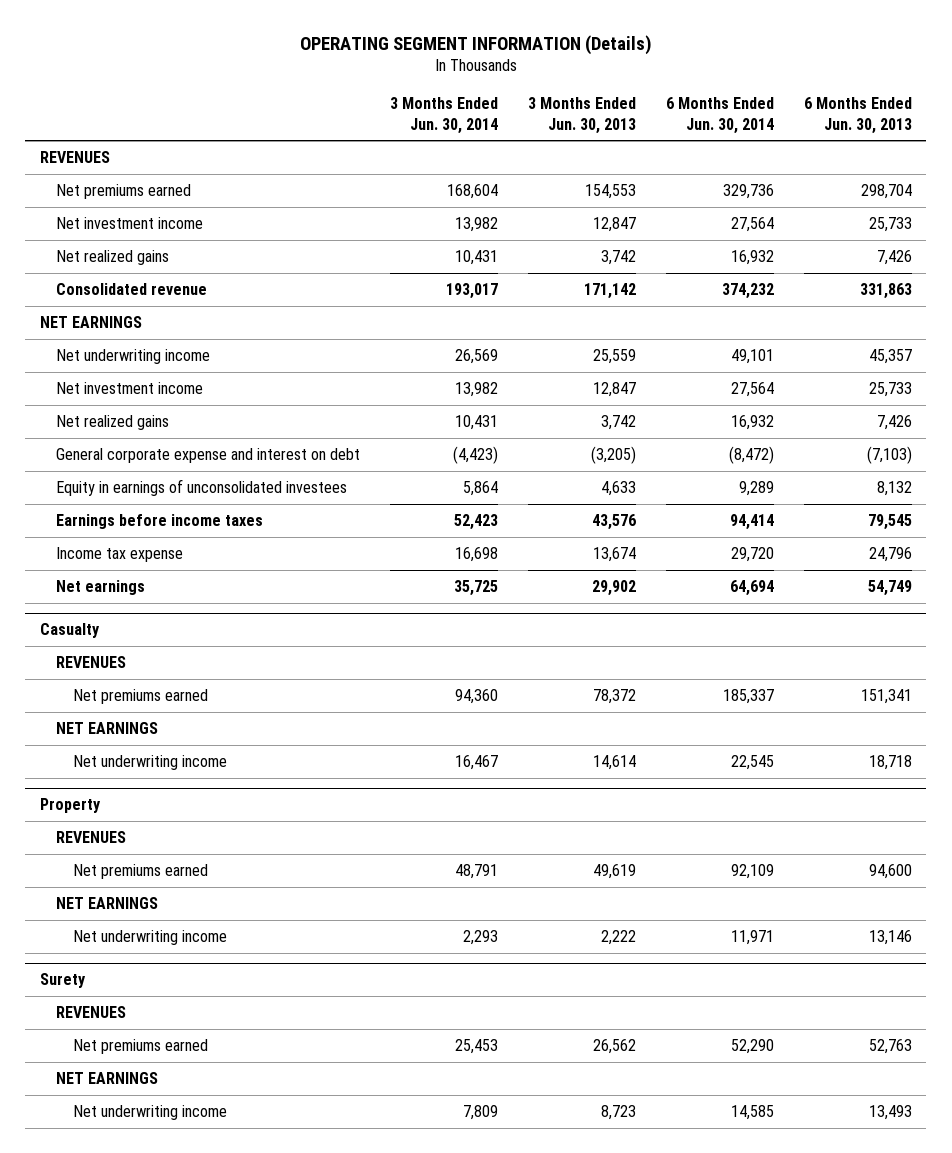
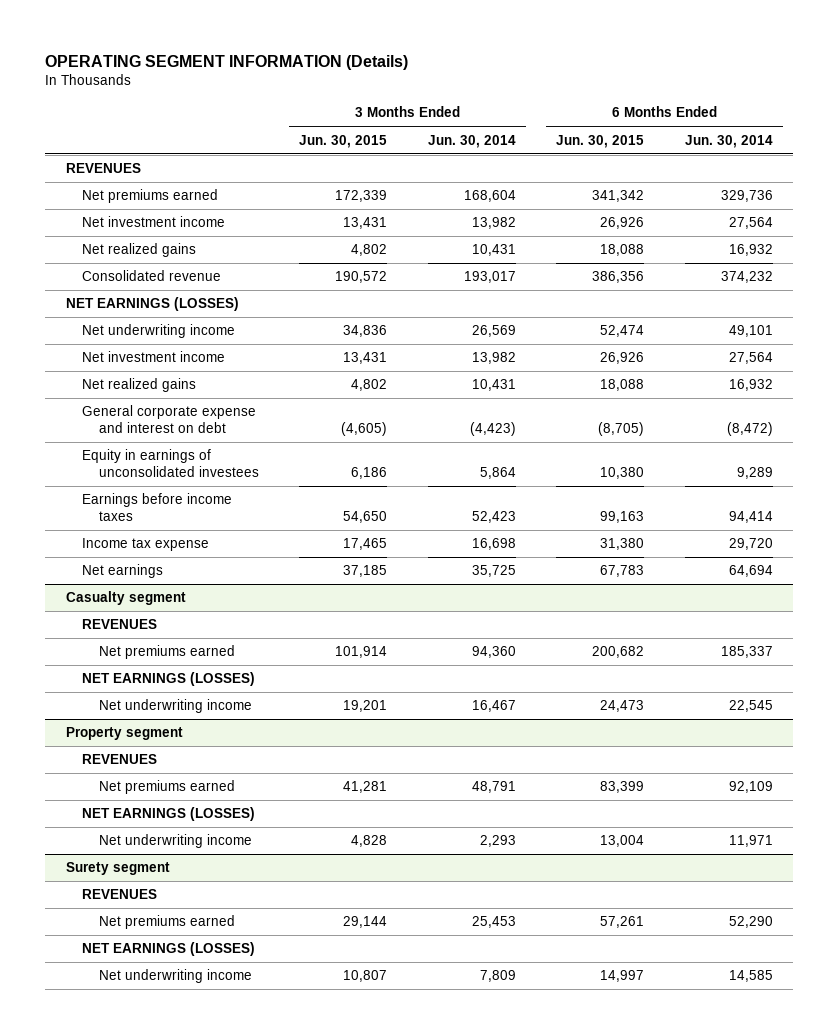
- | 3 Months Ended Jun. 30, 2014 | 3 Months Ended Jun. 30, 2013 | 6 Months Ended Jun. 30, 2014 | 6 Months Ended Jun. 30, 2013
+ | 3 Months Ended Jun. 30, 2015 | 3 Months Ended Jun. 30, 2014 | 6 Months Ended Jun. 30, 2015 | 6 Months Ended Jun. 30, 2014
- NET EARNINGS
+ NET EARNINGS (LOSSES)
- Casualty
+ Casualty segment
- NET EARNINGS
+ NET EARNINGS (LOSSES)
- Property
+ Property segment
- NET EARNINGS
+ NET EARNINGS (LOSSES)
- Surety
+ Surety segment
- NET EARNINGS
+ NET EARNINGS (LOSSES)

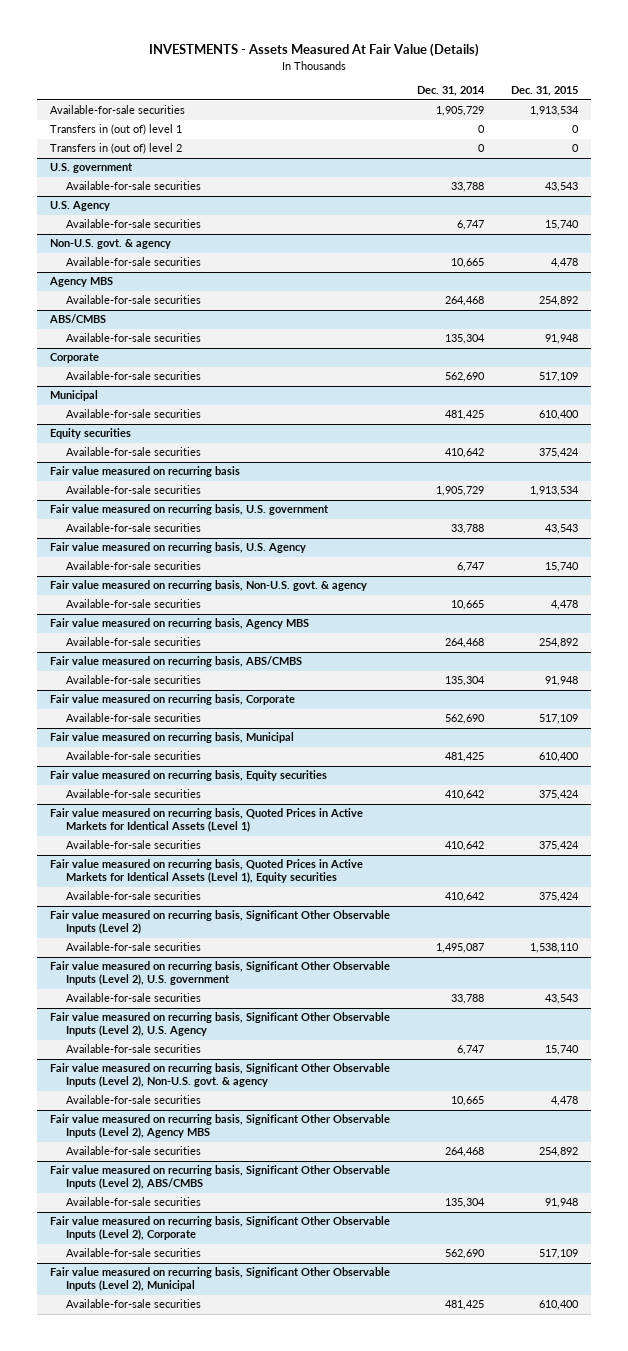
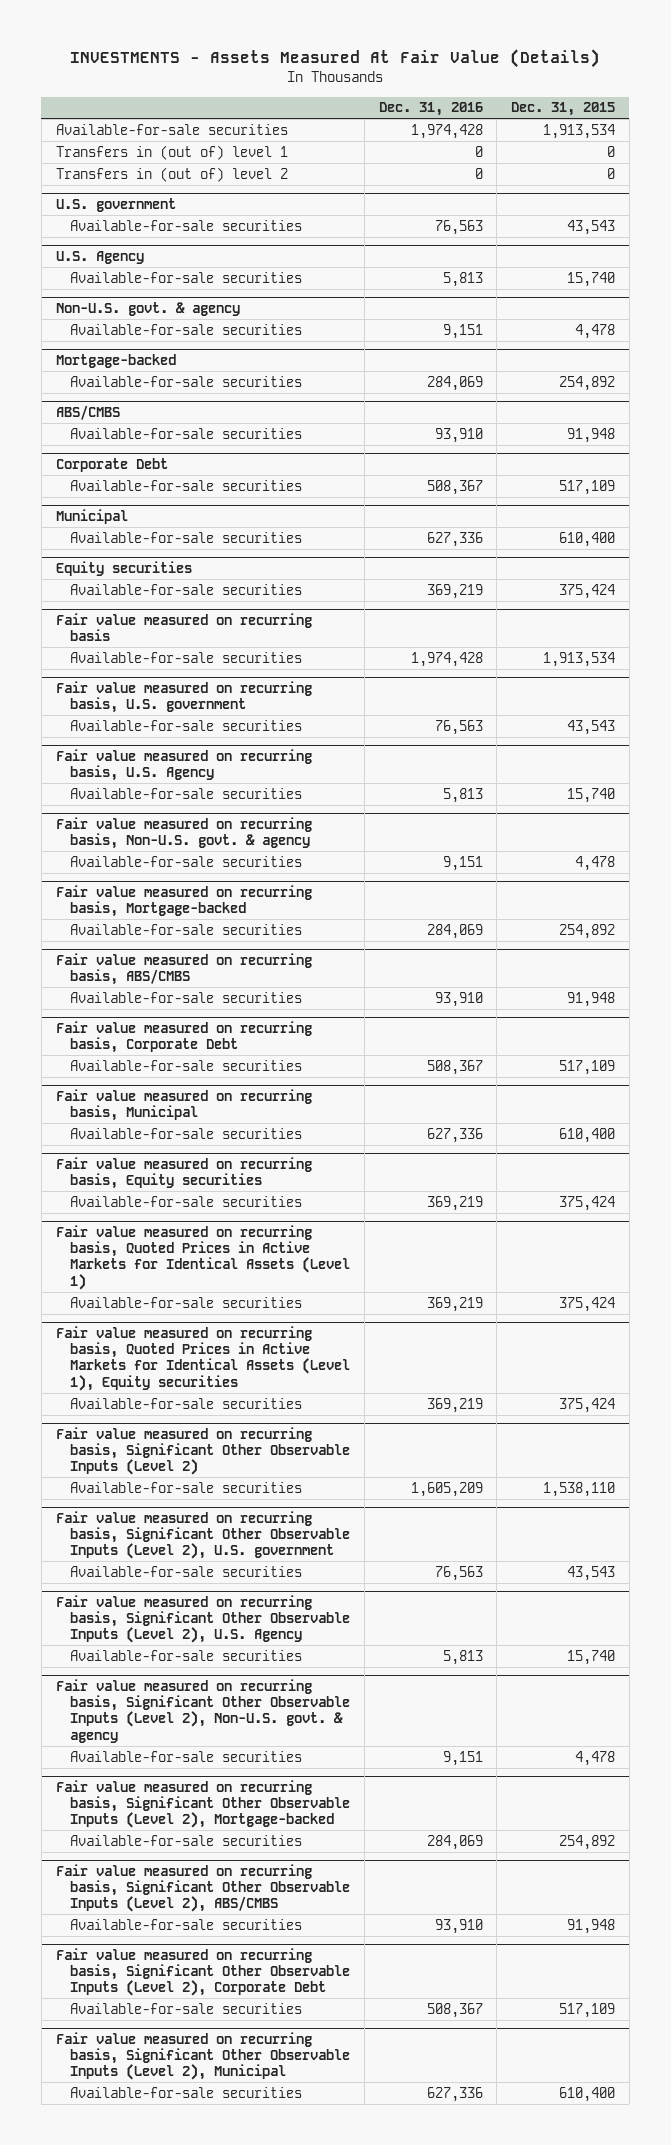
- | Dec. 31, 2014 | Dec. 31, 2015
+ | Dec. 31, 2016 | Dec. 31, 2015
- Agency MBS
+ Mortgage-backed
- Corporate
+ Corporate Debt
- Fair value measured on recurring basis, Agency MBS
+ Fair value measured on recurring basis, Mortgage-backed
- Fair value measured on recurring basis, Corporate
+ Fair value measured on recurring basis, Corporate Debt
- Fair value measured on recurring basis, Significant Other Observable Inputs (Level 2), Agency MBS
+ Fair value measured on recurring basis, Significant Other Observable Inputs (Level 2), Mortgage-backed
- Fair value measured on recurring basis, Significant Other Observable Inputs (Level 2), Corporate
+ Fair value measured on recurring basis, Significant Other Observable Inputs (Level 2), Corporate Debt

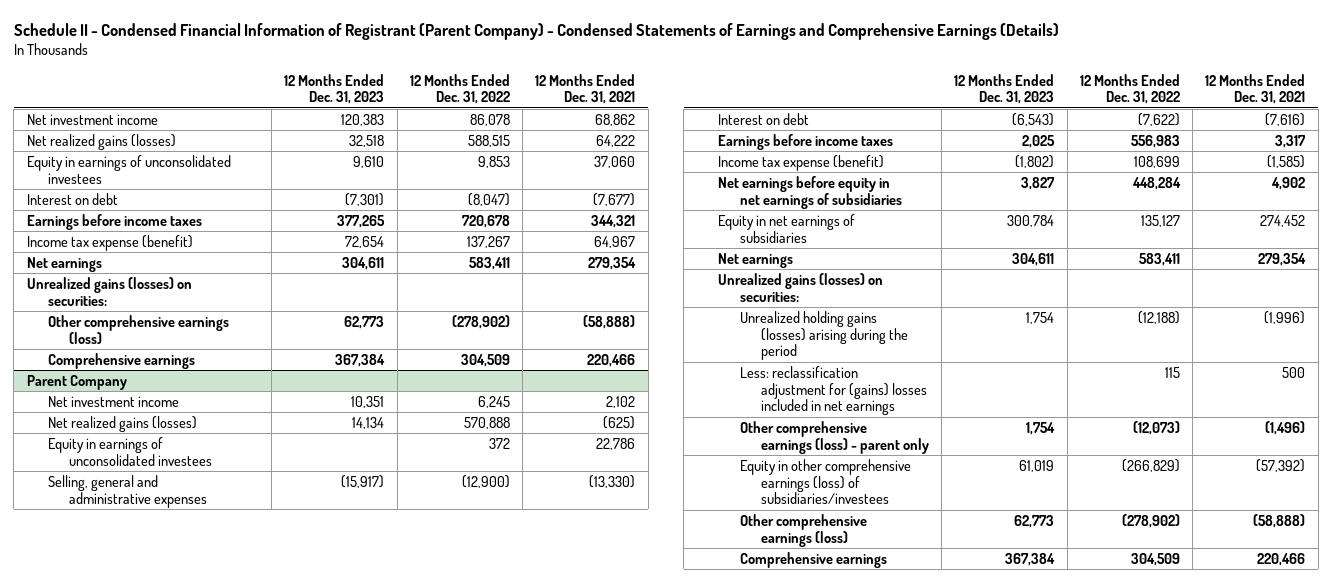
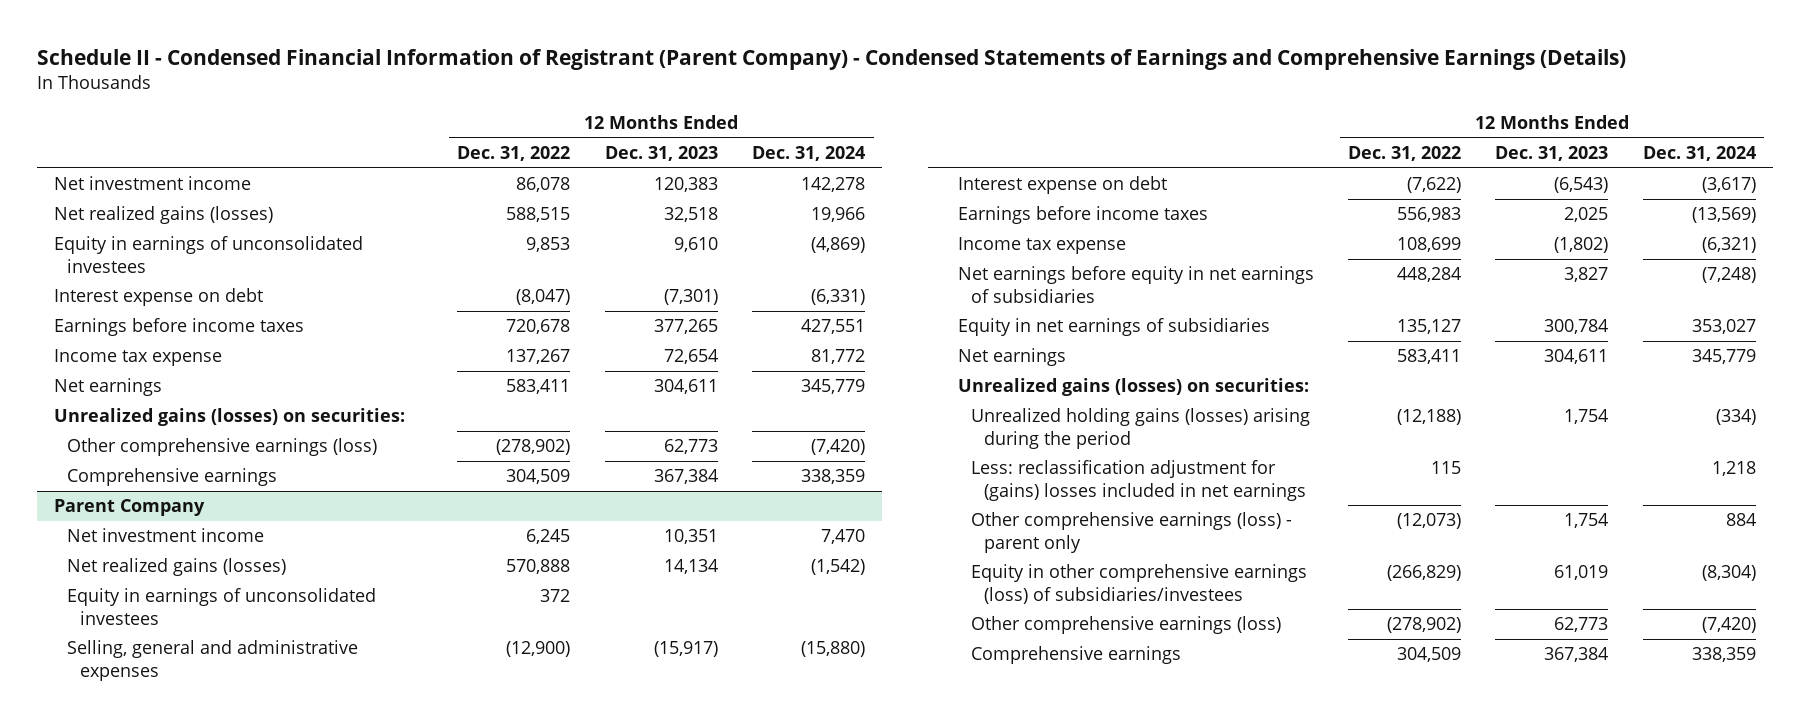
- | 12 Months Ended Dec. 31, 2023 | 12 Months Ended Dec. 31, 2022 | 12 Months Ended Dec. 31, 2021
+ | 12 Months Ended Dec. 31, 2022 | 12 Months Ended Dec. 31, 2023 | 12 Months Ended Dec. 31, 2024
- Interest on debt | (7,301) | (8,047) | (7,677)
+ Interest expense on debt | (8,047) | (7,301) | (6,331)
- Income tax expense (benefit) | 72,654 | 137,267 | 64,967
+ Income tax expense | 137,267 | 72,654 | 81,772
@ Parent Company
- Interest on debt | (6,543) | (7,622) | (7,616)
+ Interest expense on debt | (7,622) | (6,543) | (3,617)
- Income tax expense (benefit) | (1,802) | 108,699 | (1,585)
+ Income tax expense | 108,699 | (1,802) | (6,321)

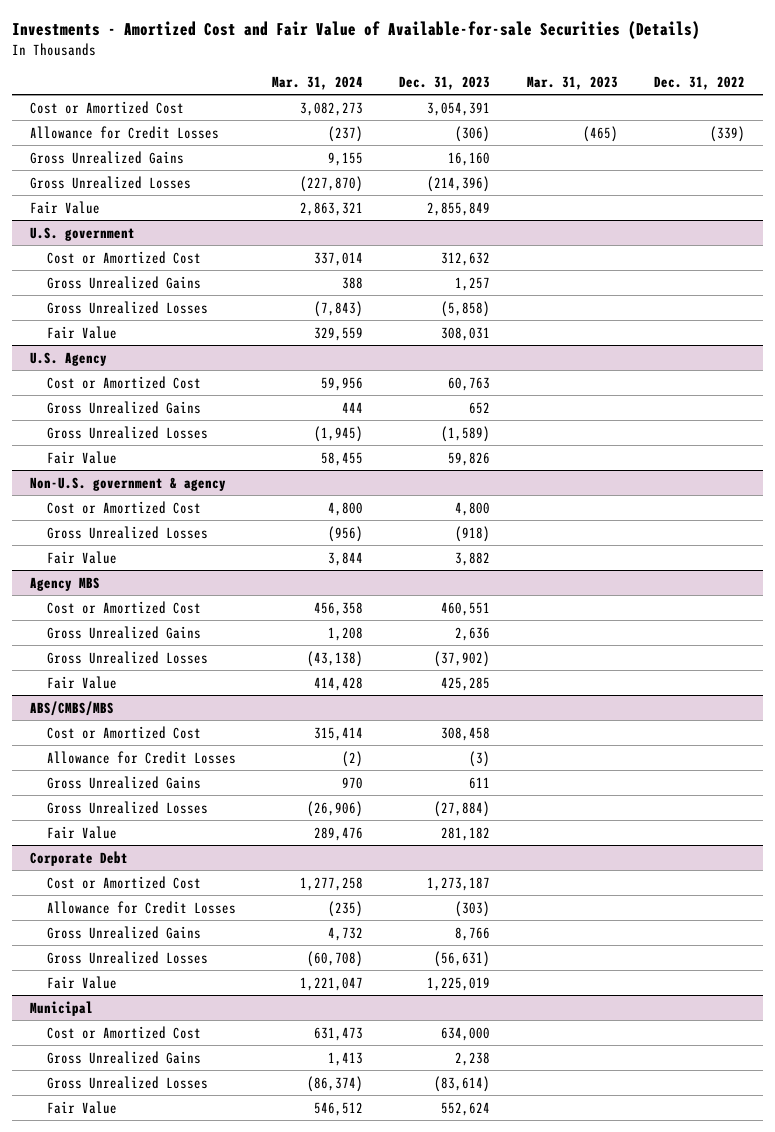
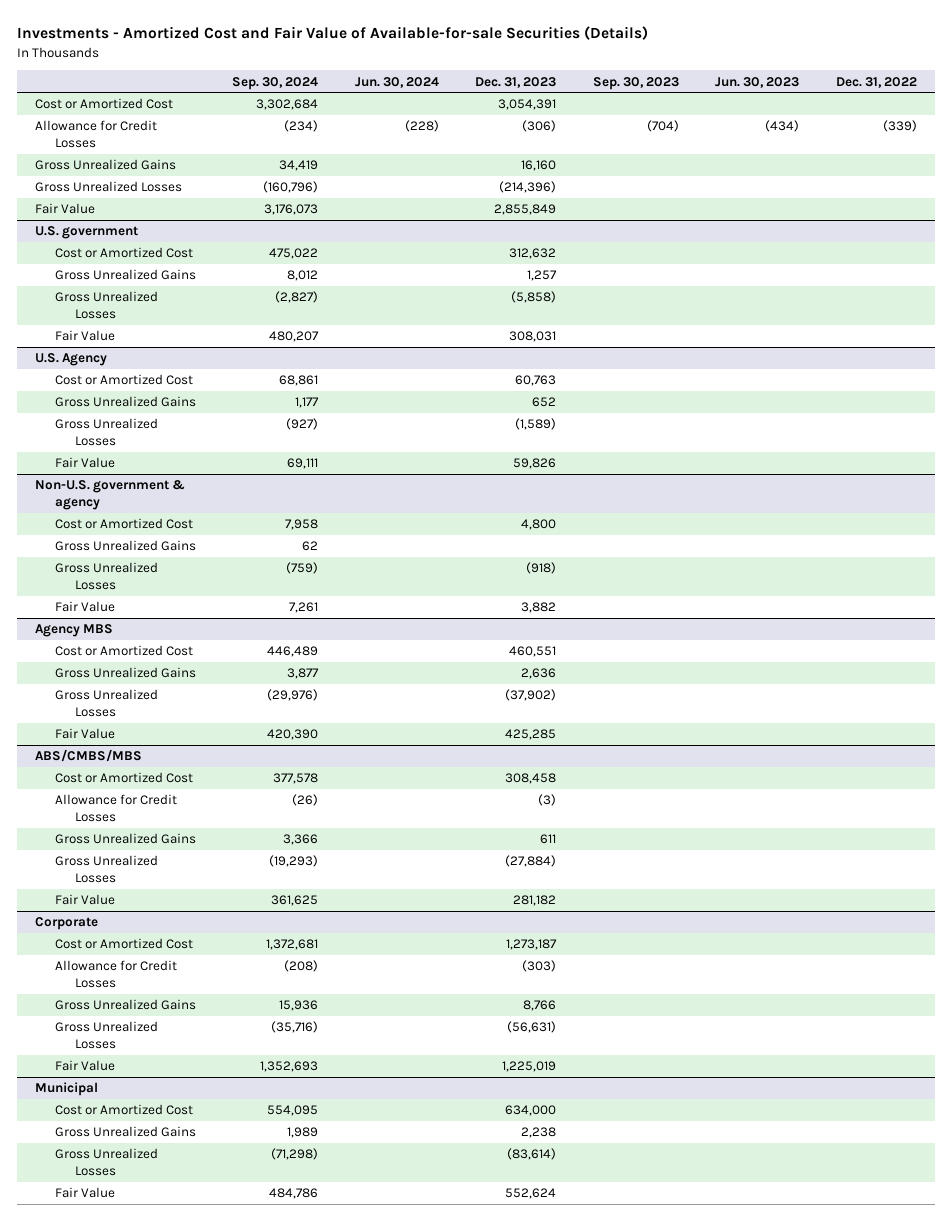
- | Mar. 31, 2024 | Dec. 31, 2023 | Mar. 31, 2023 | Dec. 31, 2022
+ | Sep. 30, 2024 | Jun. 30, 2024 | Dec. 31, 2023 | Sep. 30, 2023 | Jun. 30, 2023 | Dec. 31, 2022
@ Non-U.S. government & agency
+ Gross Unrealized Gains | 62 | | | | |
- Corporate Debt
+ Corporate

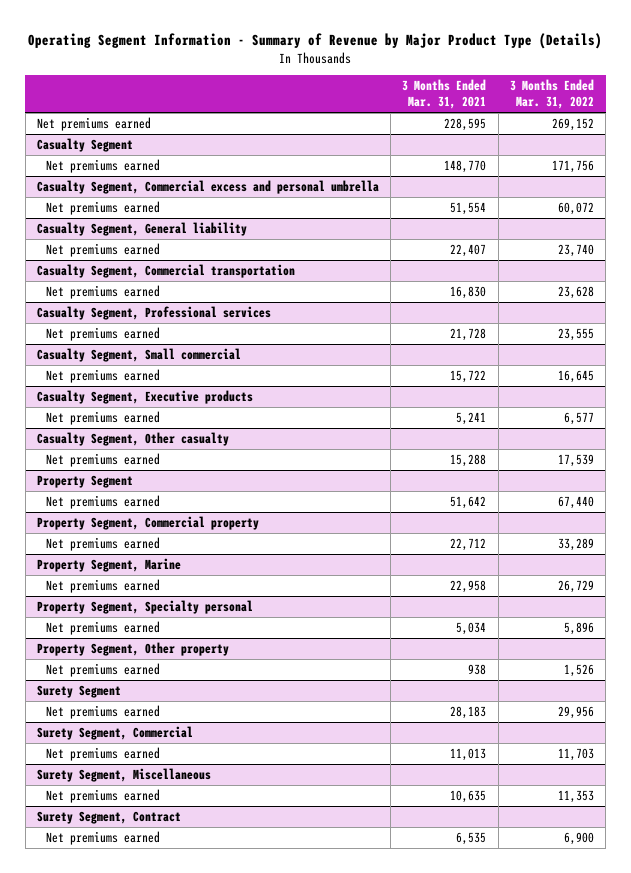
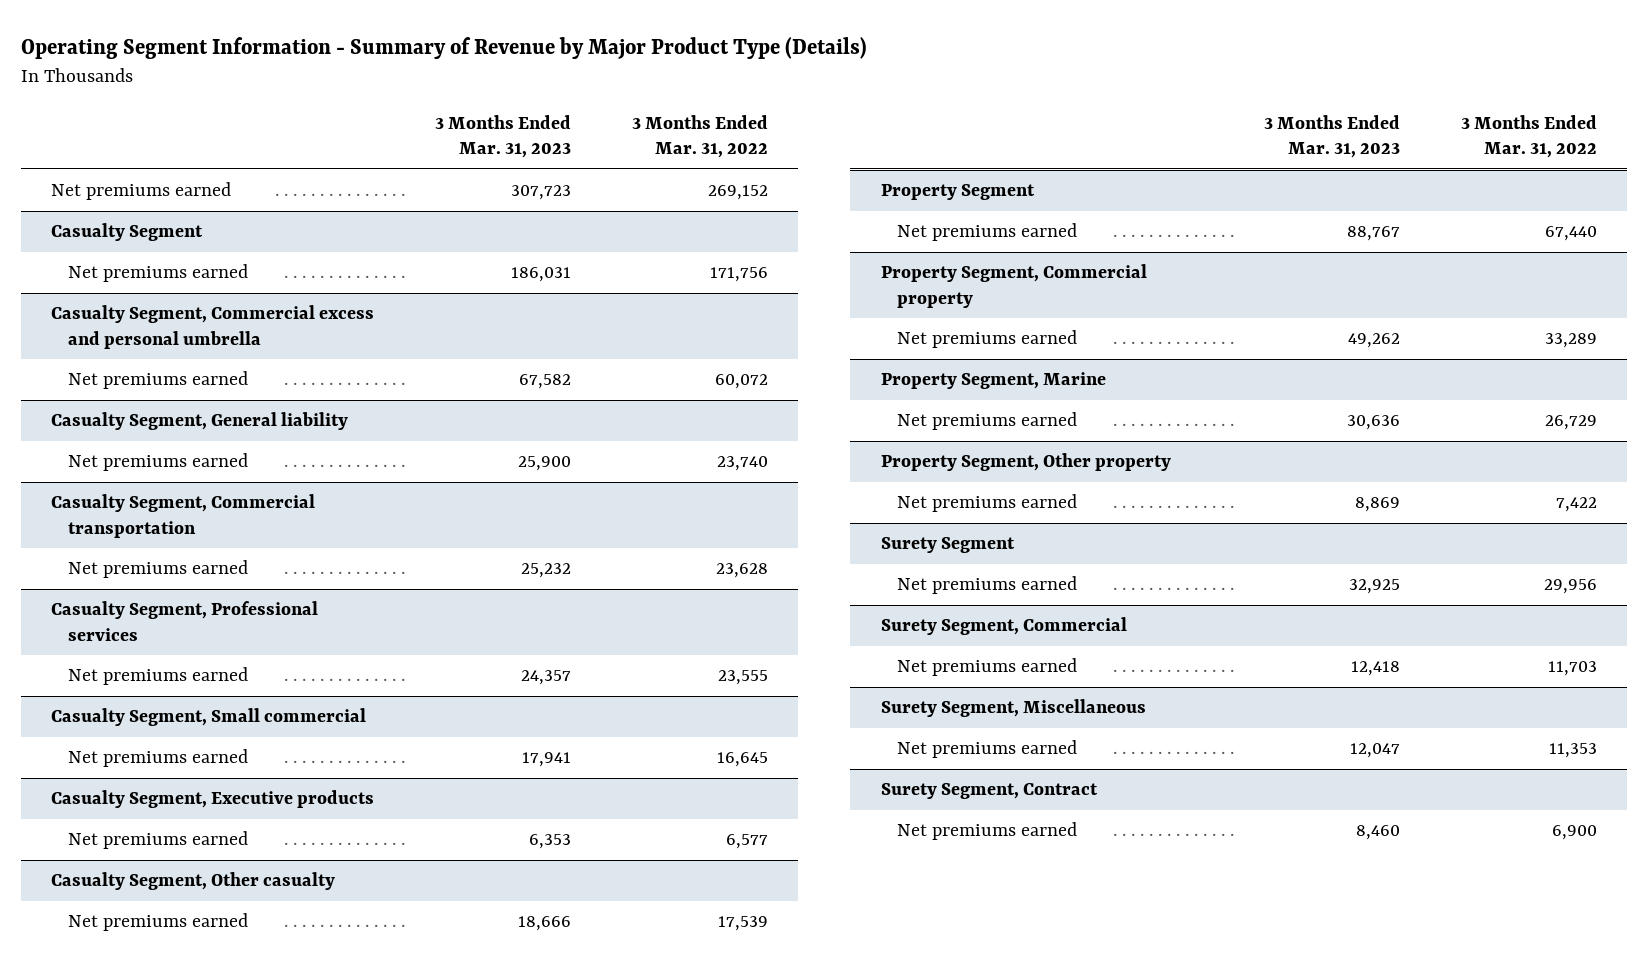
- | 3 Months Ended Mar. 31, 2021 | 3 Months Ended Mar. 31, 2022
+ | 3 Months Ended Mar. 31, 2023 | 3 Months Ended Mar. 31, 2022
- Property Segment, Specialty personal
- Net premiums earned | 5,034 | 5,896
@ Property Segment, Other property
- Net premiums earned | 938 | 1,526
+ Net premiums earned | 8,869 | 7,422

